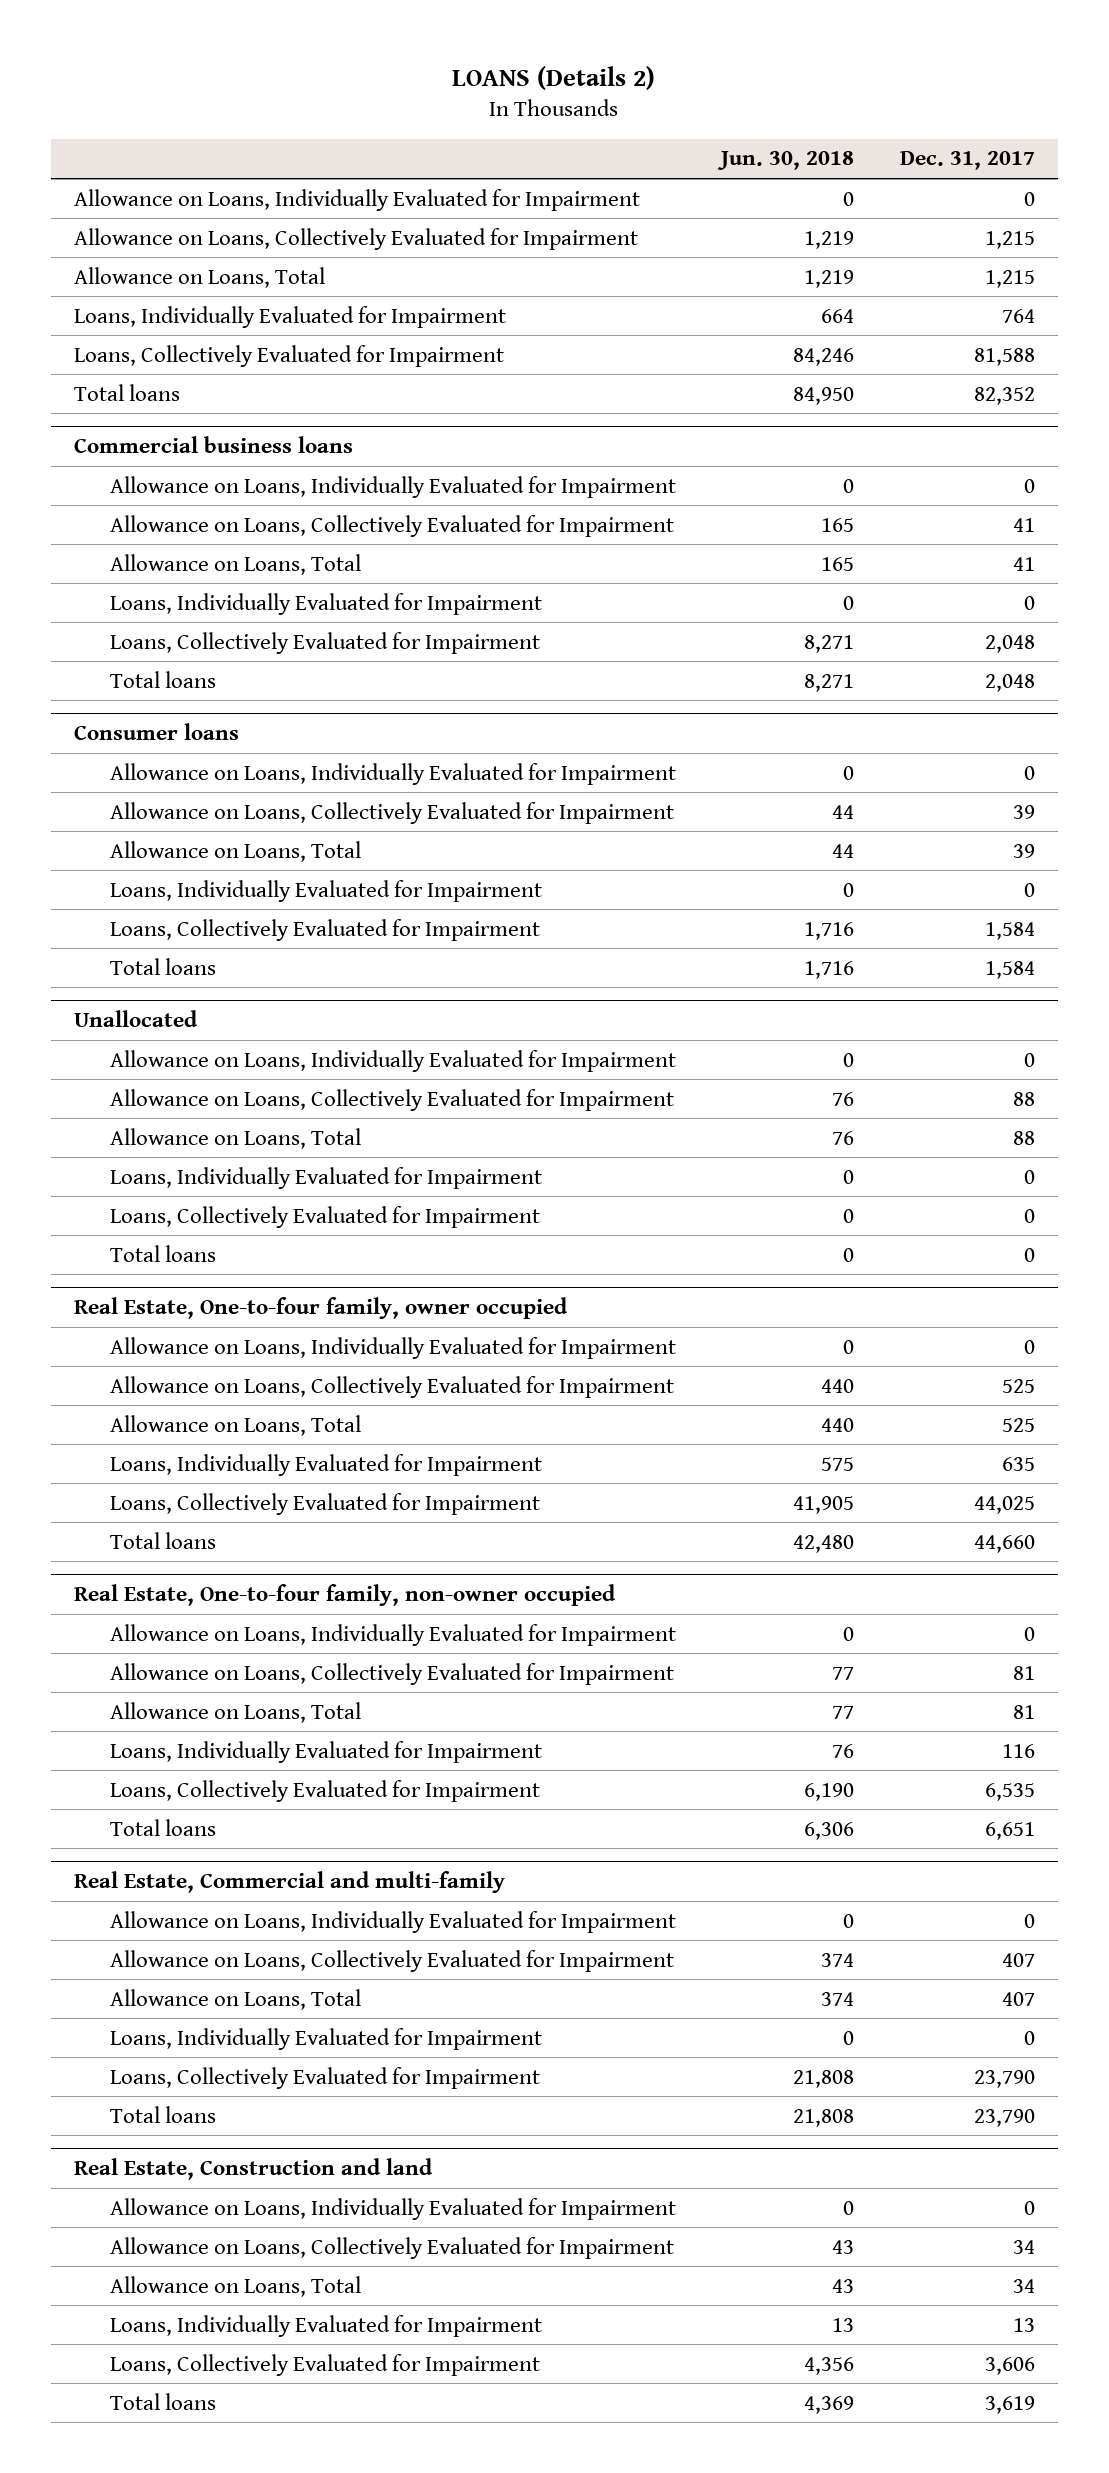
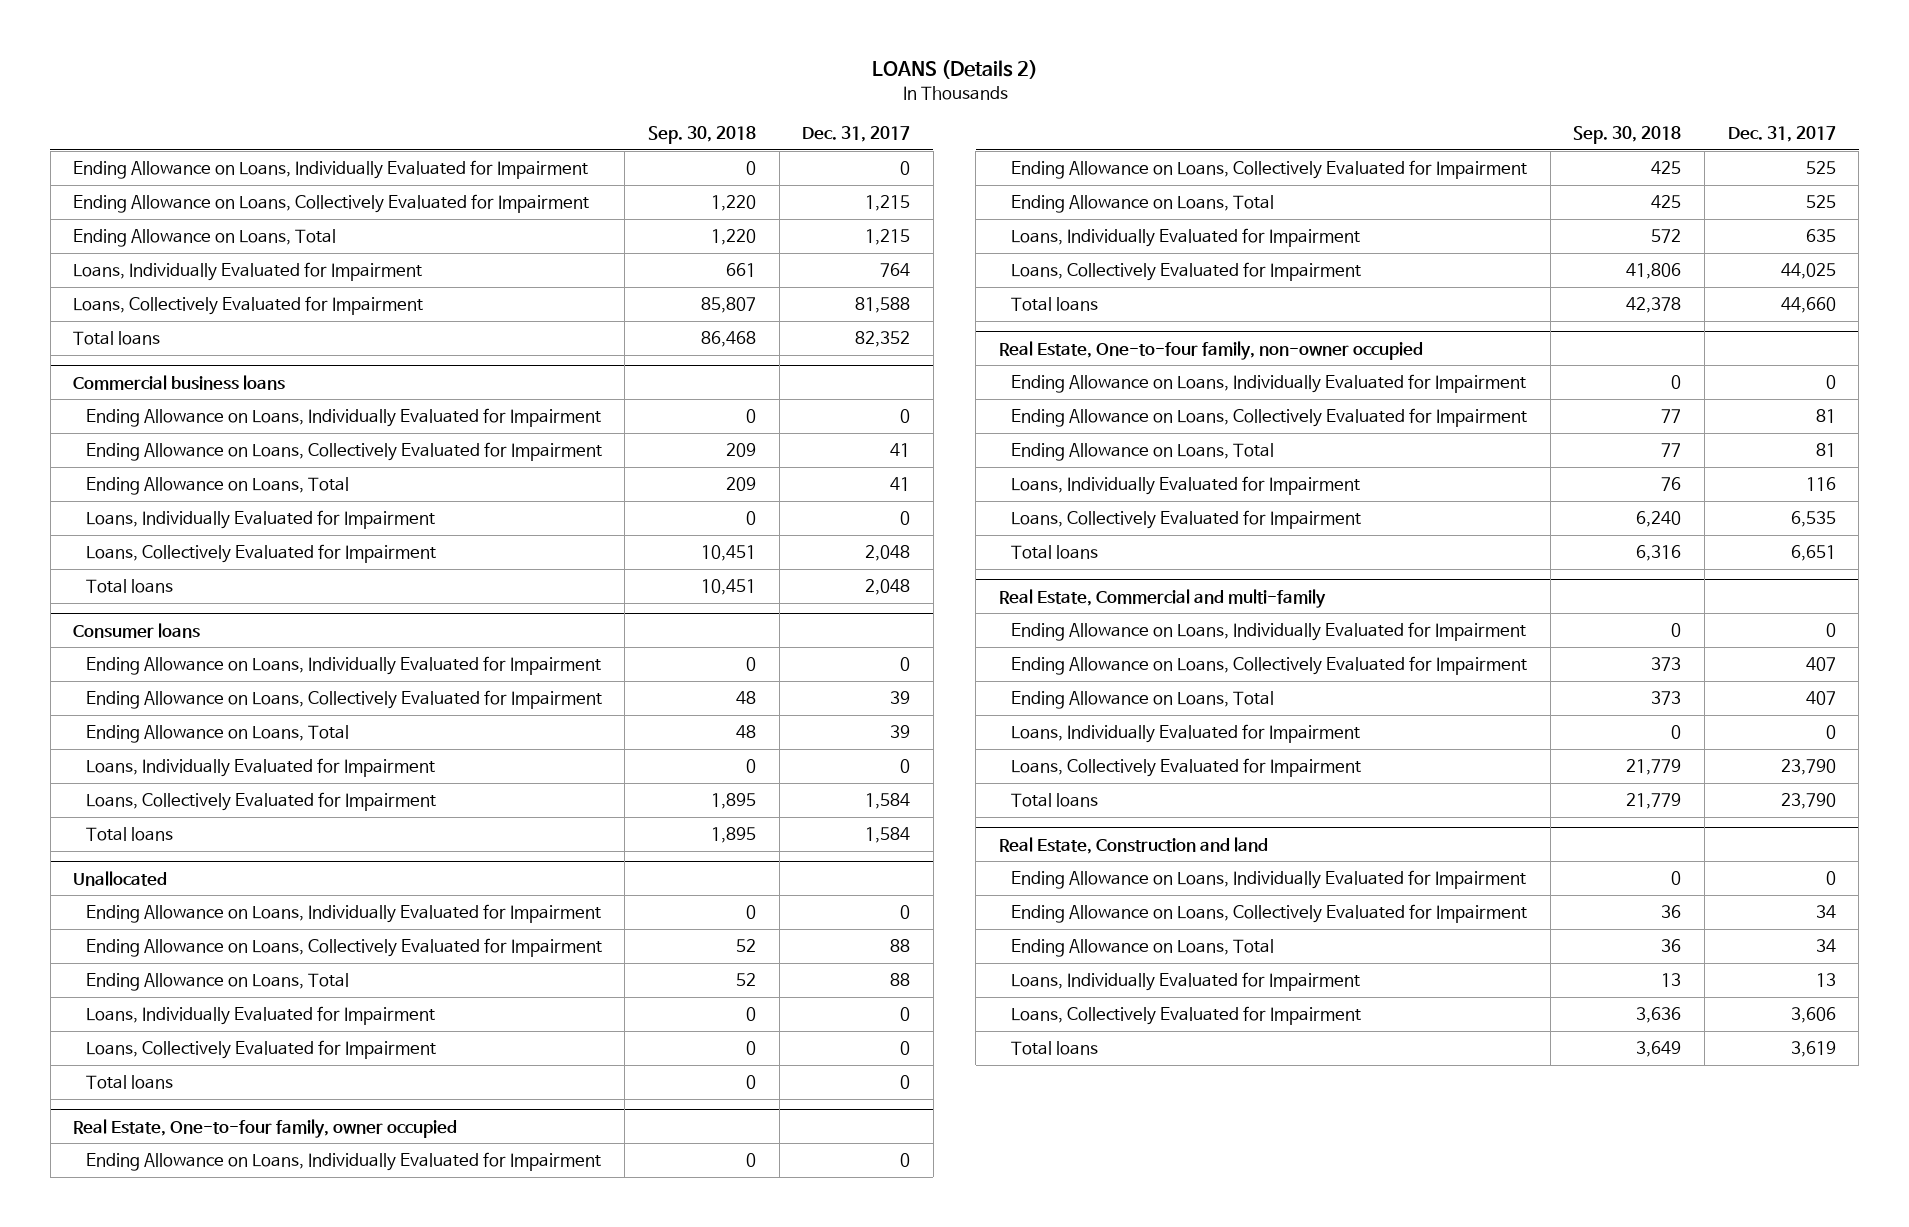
- | Jun. 30, 2018 | Dec. 31, 2017
+ | Sep. 30, 2018 | Dec. 31, 2017
- Allowance on Loans, Individually Evaluated for Impairment | 0 | 0
- Allowance on Loans, Collectively Evaluated for Impairment | 1,219 | 1,215
- Allowance on Loans, Total | 1,219 | 1,215
+ Ending Allowance on Loans, Individually Evaluated for Impairment | 0 | 0
+ Ending Allowance on Loans, Collectively Evaluated for Impairment | 1,220 | 1,215
+ Ending Allowance on Loans, Total | 1,220 | 1,215
@ Commercial business loans
- Allowance on Loans, Individually Evaluated for Impairment | 0 | 0
- Allowance on Loans, Collectively Evaluated for Impairment | 165 | 41
- Allowance on Loans, Total | 165 | 41
+ Ending Allowance on Loans, Individually Evaluated for Impairment | 0 | 0
+ Ending Allowance on Loans, Collectively Evaluated for Impairment | 209 | 41
+ Ending Allowance on Loans, Total | 209 | 41
@ Consumer loans
- Allowance on Loans, Individually Evaluated for Impairment | 0 | 0
- Allowance on Loans, Collectively Evaluated for Impairment | 44 | 39
- Allowance on Loans, Total | 44 | 39
+ Ending Allowance on Loans, Individually Evaluated for Impairment | 0 | 0
+ Ending Allowance on Loans, Collectively Evaluated for Impairment | 48 | 39
+ Ending Allowance on Loans, Total | 48 | 39
@ Unallocated
- Allowance on Loans, Individually Evaluated for Impairment | 0 | 0
- Allowance on Loans, Collectively Evaluated for Impairment | 76 | 88
- Allowance on Loans, Total | 76 | 88
+ Ending Allowance on Loans, Individually Evaluated for Impairment | 0 | 0
+ Ending Allowance on Loans, Collectively Evaluated for Impairment | 52 | 88
+ Ending Allowance on Loans, Total | 52 | 88
@ Real Estate, One-to-four family, owner occupied
- Allowance on Loans, Individually Evaluated for Impairment | 0 | 0
- Allowance on Loans, Collectively Evaluated for Impairment | 440 | 525
- Allowance on Loans, Total | 440 | 525
+ Ending Allowance on Loans, Individually Evaluated for Impairment | 0 | 0
+ Ending Allowance on Loans, Collectively Evaluated for Impairment | 425 | 525
+ Ending Allowance on Loans, Total | 425 | 525
@ Real Estate, One-to-four family, non-owner occupied
- Allowance on Loans, Individually Evaluated for Impairment | 0 | 0
- Allowance on Loans, Collectively Evaluated for Impairment | 77 | 81
- Allowance on Loans, Total | 77 | 81
+ Ending Allowance on Loans, Individually Evaluated for Impairment | 0 | 0
+ Ending Allowance on Loans, Collectively Evaluated for Impairment | 77 | 81
+ Ending Allowance on Loans, Total | 77 | 81
@ Real Estate, Commercial and multi-family
- Allowance on Loans, Individually Evaluated for Impairment | 0 | 0
- Allowance on Loans, Collectively Evaluated for Impairment | 374 | 407
- Allowance on Loans, Total | 374 | 407
+ Ending Allowance on Loans, Individually Evaluated for Impairment | 0 | 0
+ Ending Allowance on Loans, Collectively Evaluated for Impairment | 373 | 407
+ Ending Allowance on Loans, Total | 373 | 407
@ Real Estate, Construction and land
- Allowance on Loans, Individually Evaluated for Impairment | 0 | 0
- Allowance on Loans, Collectively Evaluated for Impairment | 43 | 34
- Allowance on Loans, Total | 43 | 34
+ Ending Allowance on Loans, Individually Evaluated for Impairment | 0 | 0
+ Ending Allowance on Loans, Collectively Evaluated for Impairment | 36 | 34
+ Ending Allowance on Loans, Total | 36 | 34

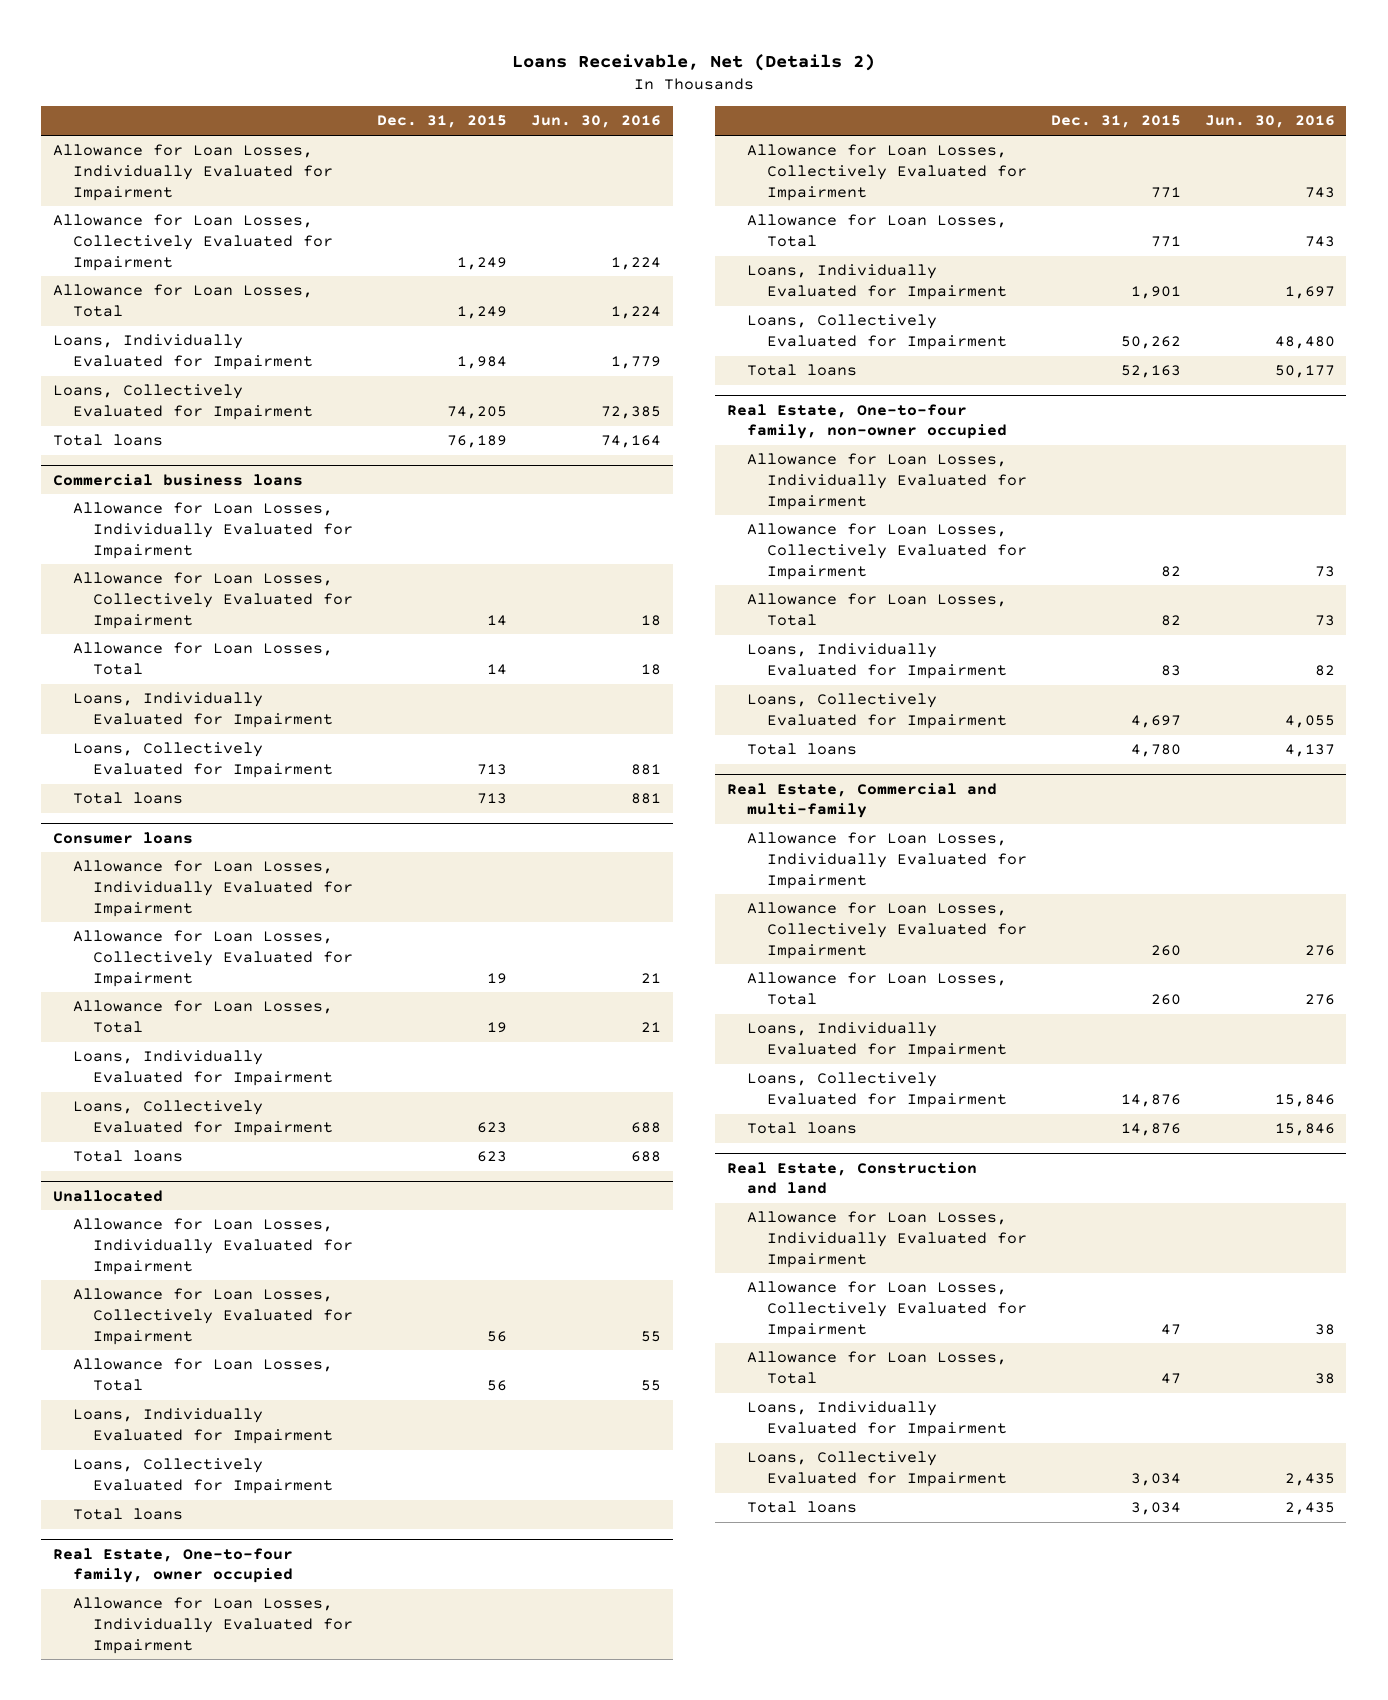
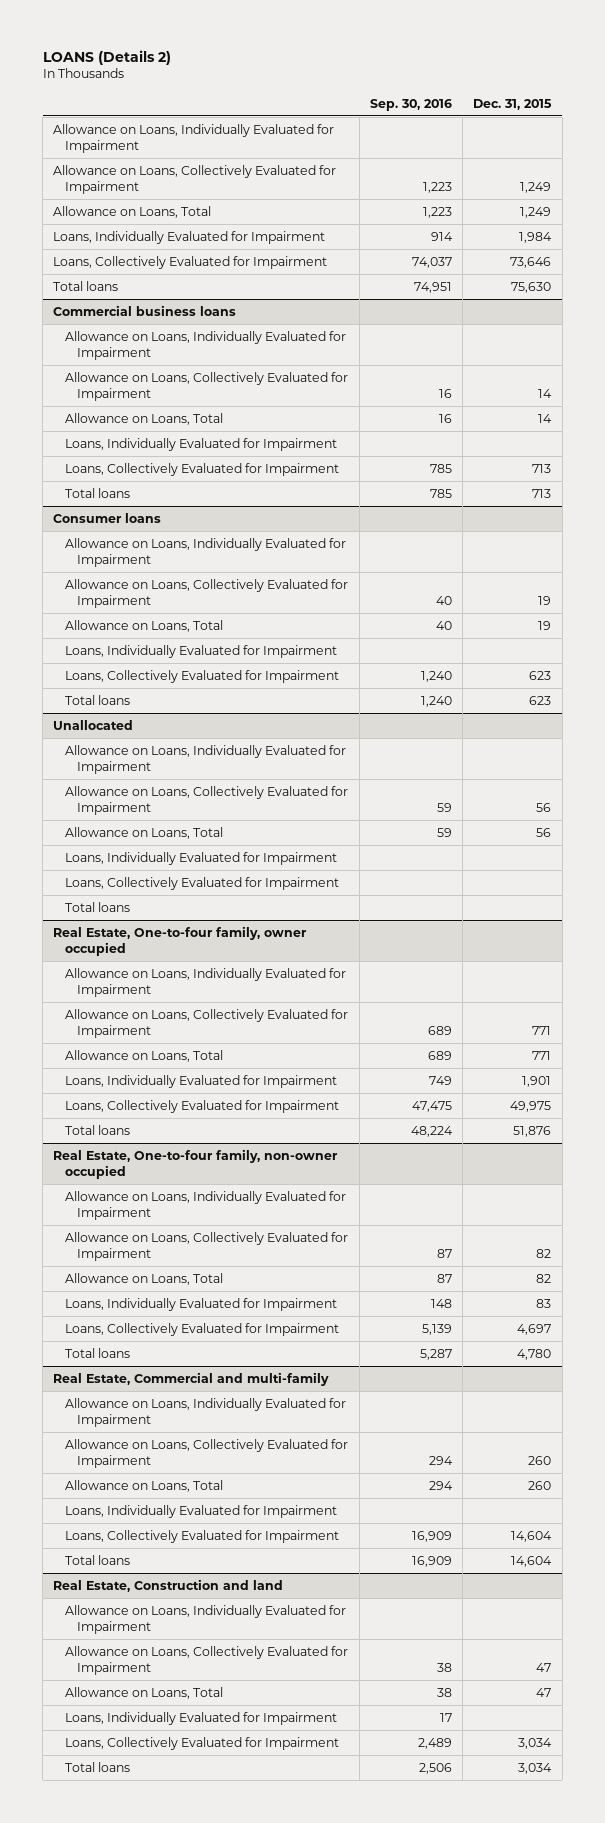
- Loans Receivable, Net (Details 2)
+ LOANS (Details 2)
- | Dec. 31, 2015 | Jun. 30, 2016
+ | Sep. 30, 2016 | Dec. 31, 2015
- Allowance for Loan Losses, Individually Evaluated for Impairment
- Allowance for Loan Losses, Collectively Evaluated for Impairment | 1,249 | 1,224
- Allowance for Loan Losses, Total | 1,249 | 1,224
+ Allowance on Loans, Individually Evaluated for Impairment
+ Allowance on Loans, Collectively Evaluated for Impairment | 1,223 | 1,249
+ Allowance on Loans, Total | 1,223 | 1,249
- Loans, Collectively Evaluated for Impairment | 74,205 | 72,385
- Total loans | 76,189 | 74,164
+ Loans, Collectively Evaluated for Impairment | 74,037 | 73,646
+ Total loans | 74,951 | 75,630
@ Commercial business loans
- Allowance for Loan Losses, Individually Evaluated for Impairment
- Allowance for Loan Losses, Collectively Evaluated for Impairment | 14 | 18
- Allowance for Loan Losses, Total | 14 | 18
+ Allowance on Loans, Individually Evaluated for Impairment
+ Allowance on Loans, Collectively Evaluated for Impairment | 16 | 14
+ Allowance on Loans, Total | 16 | 14
@ Consumer loans
- Allowance for Loan Losses, Individually Evaluated for Impairment
- Allowance for Loan Losses, Collectively Evaluated for Impairment | 19 | 21
- Allowance for Loan Losses, Total | 19 | 21
+ Allowance on Loans, Individually Evaluated for Impairment
+ Allowance on Loans, Collectively Evaluated for Impairment | 40 | 19
+ Allowance on Loans, Total | 40 | 19
@ Unallocated
- Allowance for Loan Losses, Individually Evaluated for Impairment
- Allowance for Loan Losses, Collectively Evaluated for Impairment | 56 | 55
- Allowance for Loan Losses, Total | 56 | 55
+ Allowance on Loans, Individually Evaluated for Impairment
+ Allowance on Loans, Collectively Evaluated for Impairment | 59 | 56
+ Allowance on Loans, Total | 59 | 56
@ Real Estate, One-to-four family, owner occupied
- Allowance for Loan Losses, Individually Evaluated for Impairment
- Allowance for Loan Losses, Collectively Evaluated for Impairment | 771 | 743
- Allowance for Loan Losses, Total | 771 | 743
+ Allowance on Loans, Individually Evaluated for Impairment
+ Allowance on Loans, Collectively Evaluated for Impairment | 689 | 771
+ Allowance on Loans, Total | 689 | 771
- Loans, Collectively Evaluated for Impairment | 50,262 | 48,480
- Total loans | 52,163 | 50,177
+ Loans, Collectively Evaluated for Impairment | 47,475 | 49,975
+ Total loans | 48,224 | 51,876
@ Real Estate, One-to-four family, non-owner occupied
- Allowance for Loan Losses, Individually Evaluated for Impairment
- Allowance for Loan Losses, Collectively Evaluated for Impairment | 82 | 73
- Allowance for Loan Losses, Total | 82 | 73
+ Allowance on Loans, Individually Evaluated for Impairment
+ Allowance on Loans, Collectively Evaluated for Impairment | 87 | 82
+ Allowance on Loans, Total | 87 | 82
@ Real Estate, Commercial and multi-family
- Allowance for Loan Losses, Individually Evaluated for Impairment
- Allowance for Loan Losses, Collectively Evaluated for Impairment | 260 | 276
- Allowance for Loan Losses, Total | 260 | 276
+ Allowance on Loans, Individually Evaluated for Impairment
+ Allowance on Loans, Collectively Evaluated for Impairment | 294 | 260
+ Allowance on Loans, Total | 294 | 260
- Loans, Collectively Evaluated for Impairment | 14,876 | 15,846
- Total loans | 14,876 | 15,846
+ Loans, Collectively Evaluated for Impairment | 16,909 | 14,604
+ Total loans | 16,909 | 14,604
@ Real Estate, Construction and land
- Allowance for Loan Losses, Individually Evaluated for Impairment
- Allowance for Loan Losses, Collectively Evaluated for Impairment | 47 | 38
- Allowance for Loan Losses, Total | 47 | 38
+ Allowance on Loans, Individually Evaluated for Impairment
+ Allowance on Loans, Collectively Evaluated for Impairment | 38 | 47
+ Allowance on Loans, Total | 38 | 47

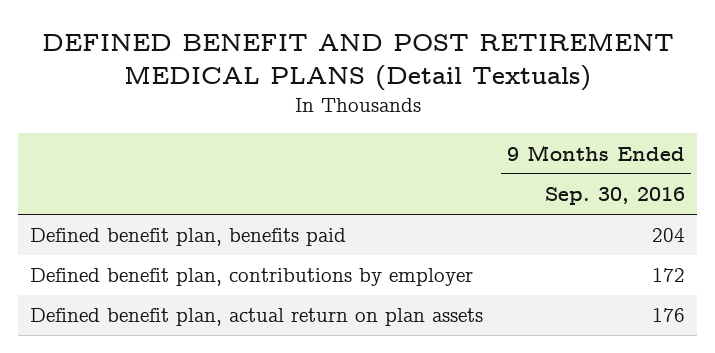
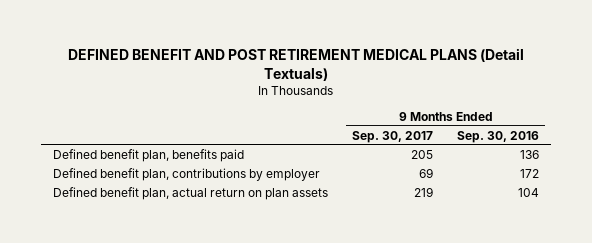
- | 9 Months Ended Sep. 30, 2016
+ | 9 Months Ended Sep. 30, 2017 | 9 Months Ended Sep. 30, 2016
- Defined benefit plan, benefits paid | 204
+ Defined benefit plan, benefits paid | 205 | 136
- Defined benefit plan, actual return on plan assets | 176
+ Defined benefit plan, actual return on plan assets | 219 | 104

